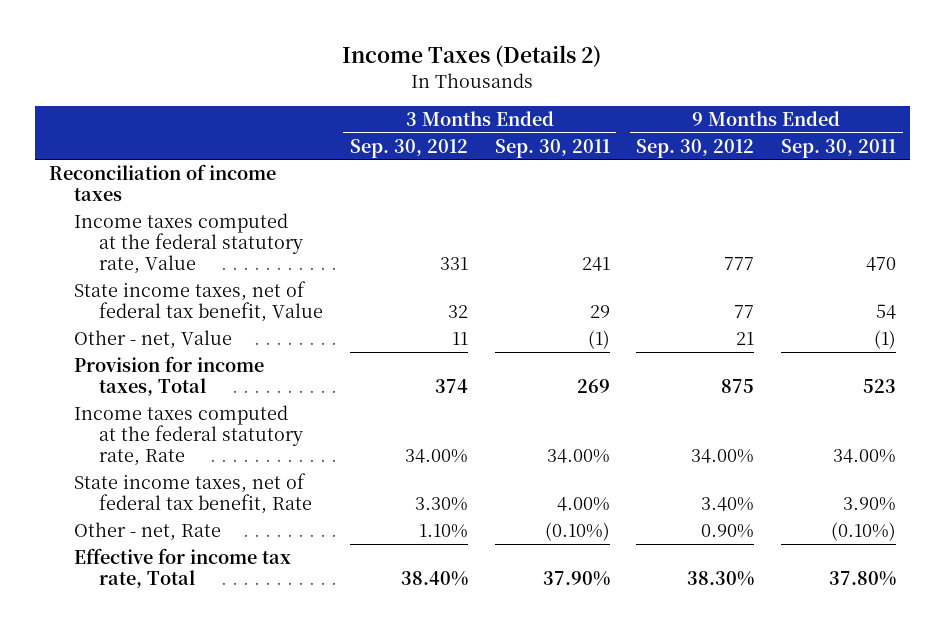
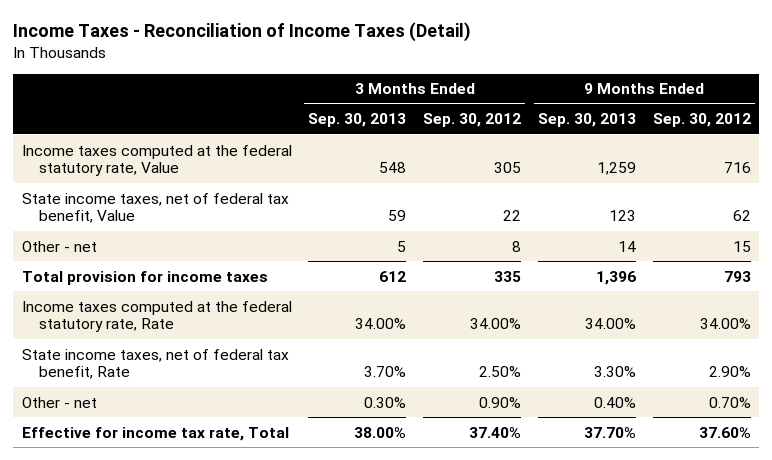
- Income Taxes (Details 2)
+ Income Taxes - Reconciliation of Income Taxes (Detail)
- | 3 Months Ended Sep. 30, 2012 | 3 Months Ended Sep. 30, 2011 | 9 Months Ended Sep. 30, 2012 | 9 Months Ended Sep. 30, 2011
+ | 3 Months Ended Sep. 30, 2013 | 3 Months Ended Sep. 30, 2012 | 9 Months Ended Sep. 30, 2013 | 9 Months Ended Sep. 30, 2012
- Reconciliation of income taxes
- Income taxes computed at the federal statutory rate, Value | 331 | 241 | 777 | 470
- State income taxes, net of federal tax benefit, Value | 32 | 29 | 77 | 54
- Other - net, Value | 11 | (1) | 21 | (1)
- Provision for income taxes, Total | 374 | 269 | 875 | 523
+ Income taxes computed at the federal statutory rate, Value | 548 | 305 | 1,259 | 716
+ State income taxes, net of federal tax benefit, Value | 59 | 22 | 123 | 62
+ Other - net | 5 | 8 | 14 | 15
+ Total provision for income taxes | 612 | 335 | 1,396 | 793
- State income taxes, net of federal tax benefit, Rate | 3.30% | 4.00% | 3.40% | 3.90%
- Other - net, Rate | 1.10% | (0.10%) | 0.90% | (0.10%)
- Effective for income tax rate, Total | 38.40% | 37.90% | 38.30% | 37.80%
+ State income taxes, net of federal tax benefit, Rate | 3.70% | 2.50% | 3.30% | 2.90%
+ Other - net | 0.30% | 0.90% | 0.40% | 0.70%
+ Effective for income tax rate, Total | 38.00% | 37.40% | 37.70% | 37.60%

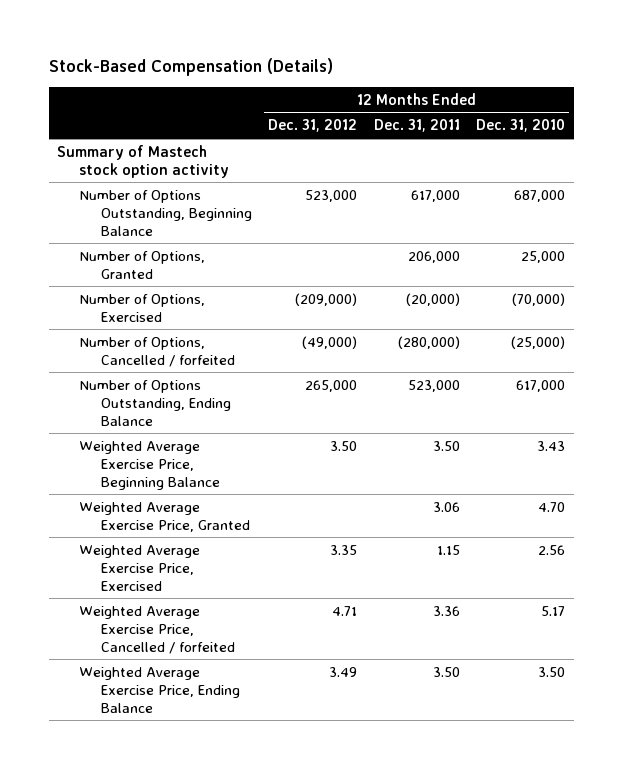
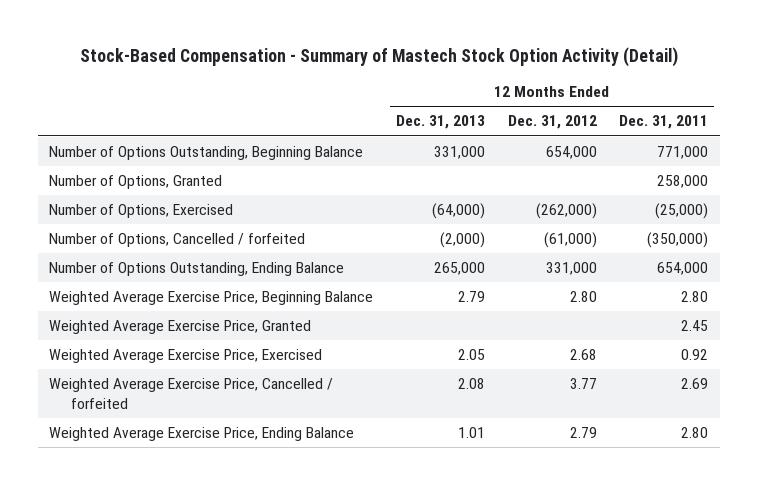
- Stock-Based Compensation (Details)
+ Stock-Based Compensation - Summary of Mastech Stock Option Activity (Detail)
- | 12 Months Ended Dec. 31, 2012 | 12 Months Ended Dec. 31, 2011 | 12 Months Ended Dec. 31, 2010
+ | 12 Months Ended Dec. 31, 2013 | 12 Months Ended Dec. 31, 2012 | 12 Months Ended Dec. 31, 2011
- Summary of Mastech stock option activity
- Number of Options Outstanding, Beginning Balance | 523,000 | 617,000 | 687,000
- Number of Options, Granted | | 206,000 | 25,000
- Number of Options, Exercised | (209,000) | (20,000) | (70,000)
- Number of Options, Cancelled / forfeited | (49,000) | (280,000) | (25,000)
- Number of Options Outstanding, Ending Balance | 265,000 | 523,000 | 617,000
- Weighted Average Exercise Price, Beginning Balance | 3.50 | 3.50 | 3.43
- Weighted Average Exercise Price, Granted | | 3.06 | 4.70
- Weighted Average Exercise Price, Exercised | 3.35 | 1.15 | 2.56
- Weighted Average Exercise Price, Cancelled / forfeited | 4.71 | 3.36 | 5.17
- Weighted Average Exercise Price, Ending Balance | 3.49 | 3.50 | 3.50
+ Number of Options Outstanding, Beginning Balance | 331,000 | 654,000 | 771,000
+ Number of Options, Granted | | | 258,000
+ Number of Options, Exercised | (64,000) | (262,000) | (25,000)
+ Number of Options, Cancelled / forfeited | (2,000) | (61,000) | (350,000)
+ Number of Options Outstanding, Ending Balance | 265,000 | 331,000 | 654,000
+ Weighted Average Exercise Price, Beginning Balance | 2.79 | 2.80 | 2.80
+ Weighted Average Exercise Price, Granted | | | 2.45
+ Weighted Average Exercise Price, Exercised | 2.05 | 2.68 | 0.92
+ Weighted Average Exercise Price, Cancelled / forfeited | 2.08 | 3.77 | 2.69
+ Weighted Average Exercise Price, Ending Balance | 1.01 | 2.79 | 2.80

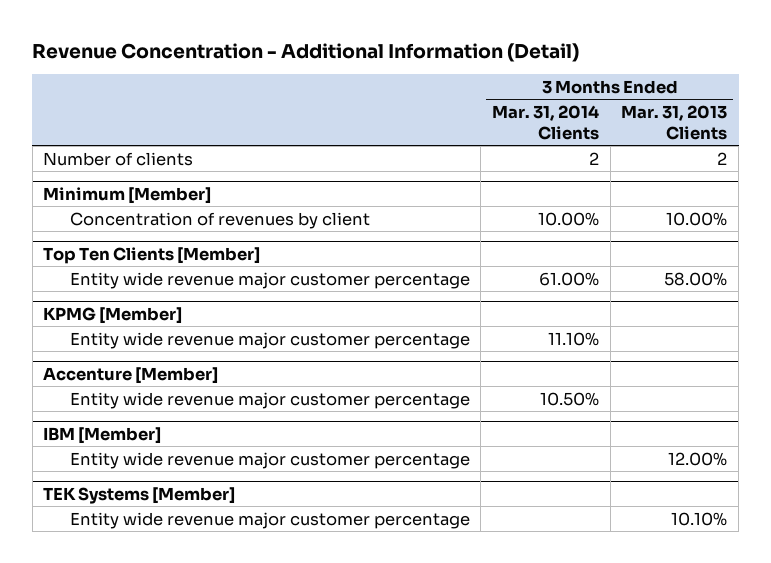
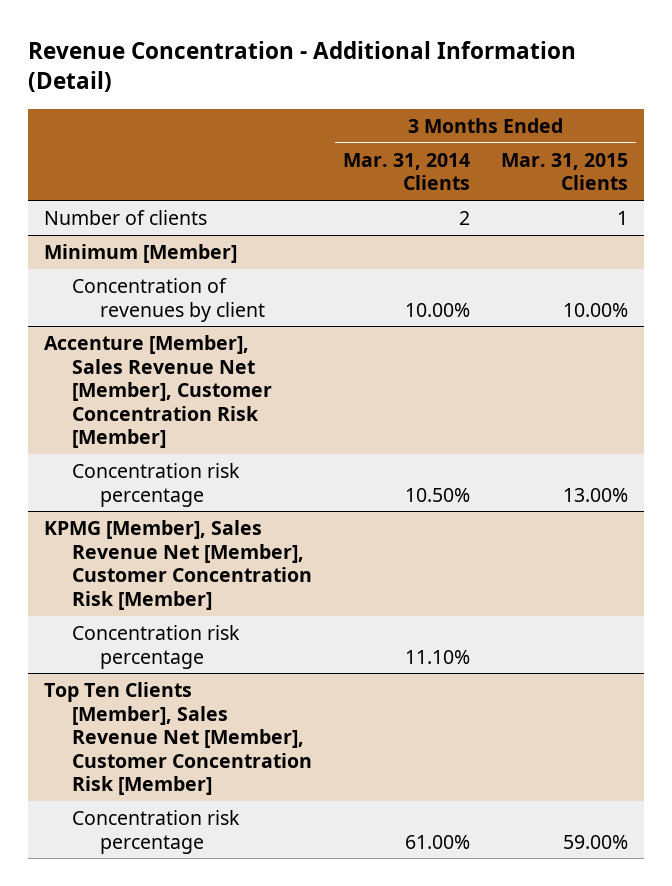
- | 3 Months Ended Mar. 31, 2014 Clients | 3 Months Ended Mar. 31, 2013 Clients
+ | 3 Months Ended Mar. 31, 2014 Clients | 3 Months Ended Mar. 31, 2015 Clients
- Top Ten Clients [Member]
- Entity wide revenue major customer percentage | 61.00% | 58.00%
- KPMG [Member]
- Entity wide revenue major customer percentage | 11.10% |
- Accenture [Member]
- Entity wide revenue major customer percentage | 10.50% |
- IBM [Member]
- Entity wide revenue major customer percentage | | 12.00%
- TEK Systems [Member]
- Entity wide revenue major customer percentage | | 10.10%
+ Accenture [Member], Sales Revenue Net [Member], Customer Concentration Risk [Member]
+ Concentration risk percentage | 10.50% | 13.00%
+ KPMG [Member], Sales Revenue Net [Member], Customer Concentration Risk [Member]
+ Concentration risk percentage | 11.10% |
+ Top Ten Clients [Member], Sales Revenue Net [Member], Customer Concentration Risk [Member]
+ Concentration risk percentage | 61.00% | 59.00%

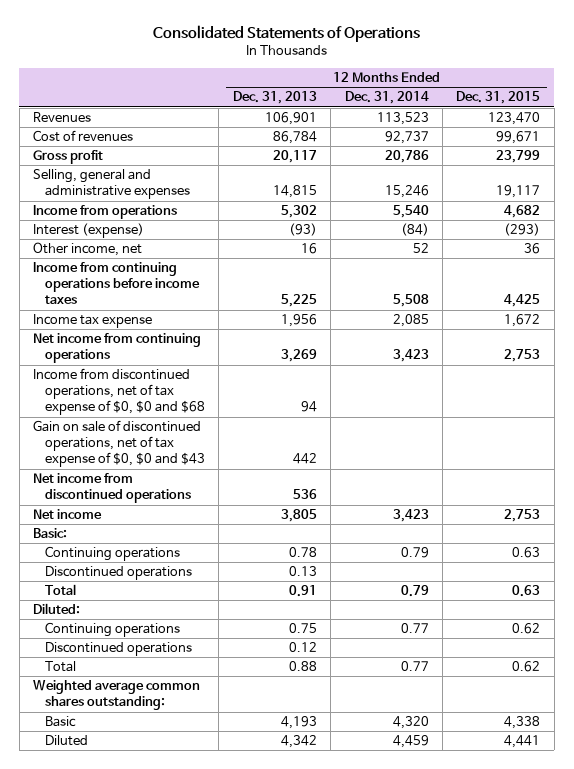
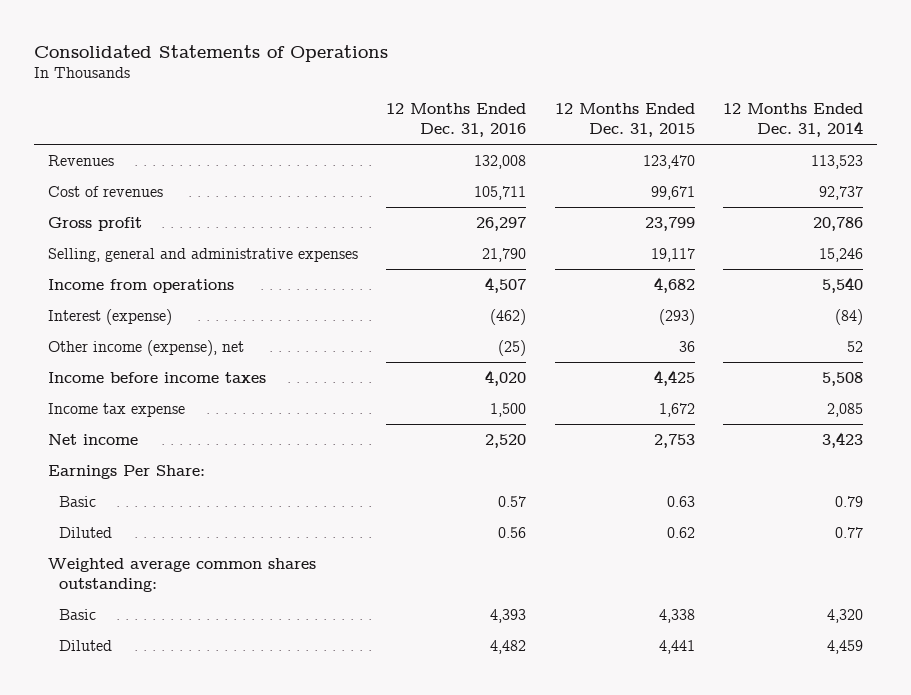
- | 12 Months Ended Dec. 31, 2013 | 12 Months Ended Dec. 31, 2014 | 12 Months Ended Dec. 31, 2015
+ | 12 Months Ended Dec. 31, 2016 | 12 Months Ended Dec. 31, 2015 | 12 Months Ended Dec. 31, 2014
- Other income, net | 16 | 52 | 36
- Income from continuing operations before income taxes | 5,225 | 5,508 | 4,425
+ Other income (expense), net | (25) | 36 | 52
+ Income before income taxes | 4,020 | 4,425 | 5,508
- Net income from continuing operations | 3,269 | 3,423 | 2,753
- Income from discontinued operations, net of tax expense of $0, $0 and $68 | 94 | |
- Gain on sale of discontinued operations, net of tax expense of $0, $0 and $43 | 442 | |
- Net income from discontinued operations | 536 | |
- Basic:
- Continuing operations | 0.78 | 0.79 | 0.63
- Discontinued operations | 0.13 | |
- Total | 0.91 | 0.79 | 0.63
- Diluted:
- Continuing operations | 0.75 | 0.77 | 0.62
- Discontinued operations | 0.12 | |
- Total | 0.88 | 0.77 | 0.62
+ Earnings Per Share:
+ Basic | 0.57 | 0.63 | 0.79
+ Diluted | 0.56 | 0.62 | 0.77

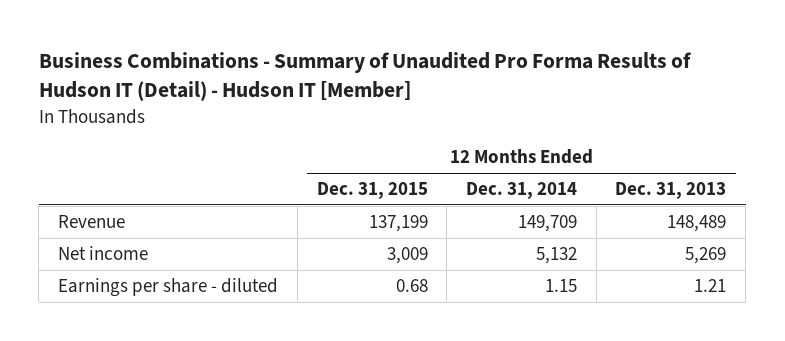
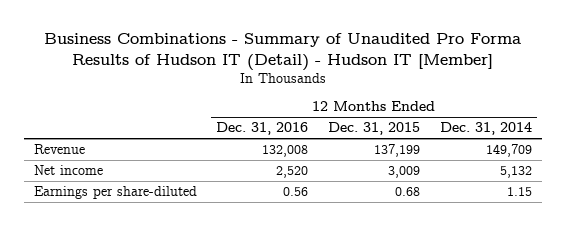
- | 12 Months Ended Dec. 31, 2015 | 12 Months Ended Dec. 31, 2014 | 12 Months Ended Dec. 31, 2013
+ | 12 Months Ended Dec. 31, 2016 | 12 Months Ended Dec. 31, 2015 | 12 Months Ended Dec. 31, 2014
- Earnings per share - diluted | 0.68 | 1.15 | 1.21
+ Earnings per share-diluted | 0.56 | 0.68 | 1.15

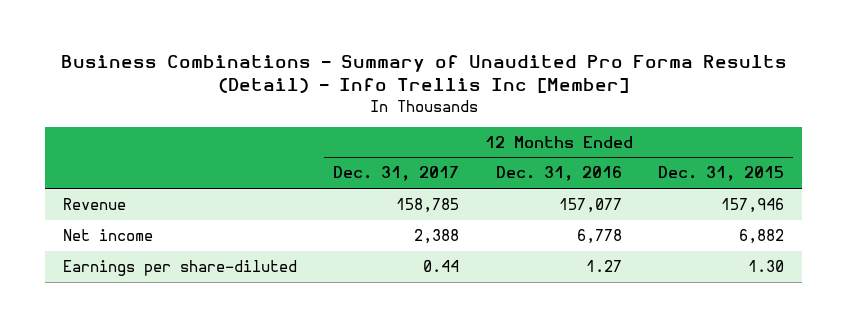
- Business Combinations - Summary of Unaudited Pro Forma Results of Hudson IT (Detail) - Hudson IT [Member]
+ Business Combinations - Summary of Unaudited Pro Forma Results (Detail) - Info Trellis Inc [Member]
- | 12 Months Ended Dec. 31, 2016 | 12 Months Ended Dec. 31, 2015 | 12 Months Ended Dec. 31, 2014
+ | 12 Months Ended Dec. 31, 2017 | 12 Months Ended Dec. 31, 2016 | 12 Months Ended Dec. 31, 2015
- Revenue | 132,008 | 137,199 | 149,709
- Net income | 2,520 | 3,009 | 5,132
- Earnings per share-diluted | 0.56 | 0.68 | 1.15
+ Revenue | 158,785 | 157,077 | 157,946
+ Net income | 2,388 | 6,778 | 6,882
+ Earnings per share-diluted | 0.44 | 1.27 | 1.30

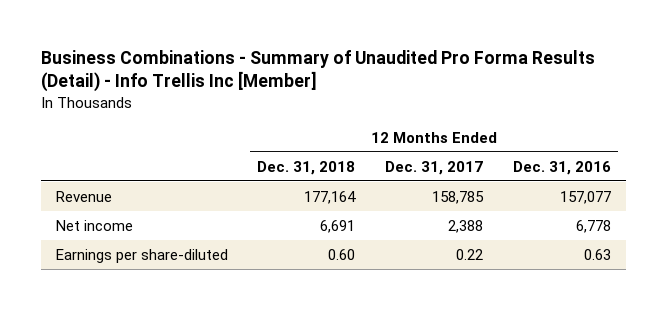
- | 12 Months Ended Dec. 31, 2017 | 12 Months Ended Dec. 31, 2016 | 12 Months Ended Dec. 31, 2015
+ | 12 Months Ended Dec. 31, 2018 | 12 Months Ended Dec. 31, 2017 | 12 Months Ended Dec. 31, 2016
- Earnings per share-diluted | 0.44 | 1.27 | 1.30
+ Earnings per share-diluted | 0.60 | 0.22 | 0.63

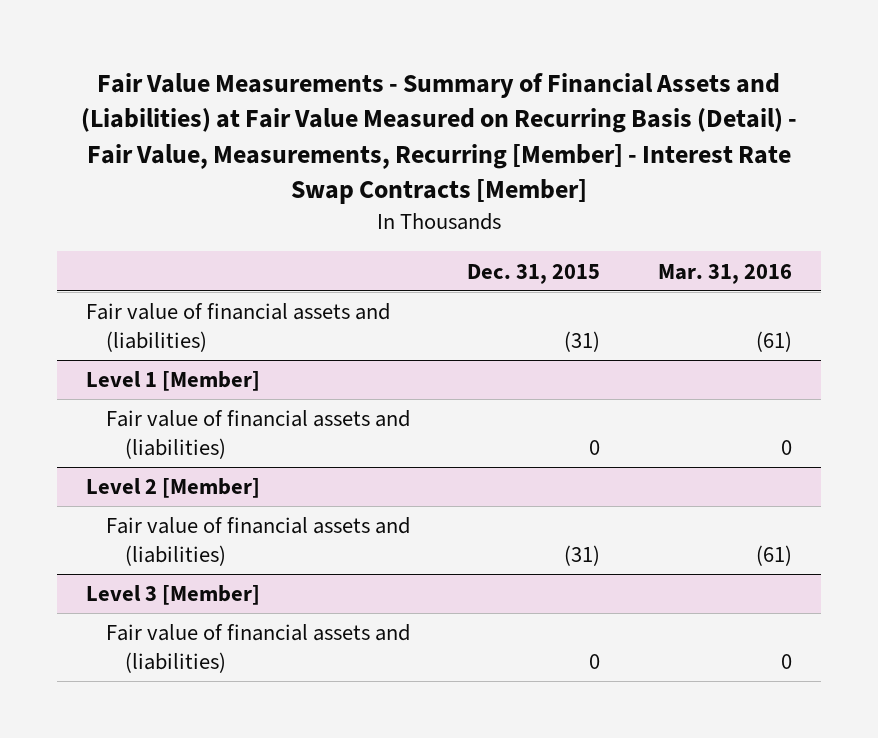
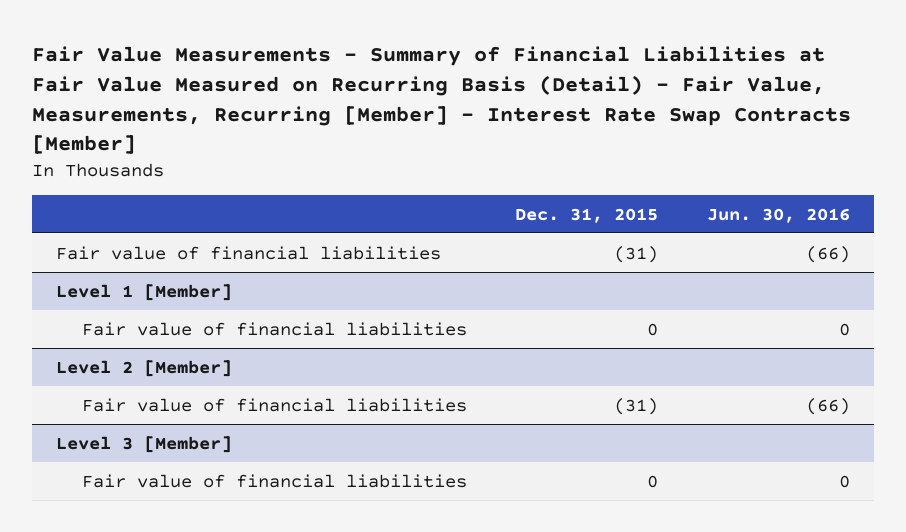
- Fair Value Measurements - Summary of Financial Assets and (Liabilities) at Fair Value Measured on Recurring Basis (Detail) - Fair Value, Measurements, Recurring [Member] - Interest Rate Swap Contracts [Member]
+ Fair Value Measurements - Summary of Financial Liabilities at Fair Value Measured on Recurring Basis (Detail) - Fair Value, Measurements, Recurring [Member] - Interest Rate Swap Contracts [Member]
- | Dec. 31, 2015 | Mar. 31, 2016
+ | Dec. 31, 2015 | Jun. 30, 2016
- Fair value of financial assets and (liabilities) | (31) | (61)
+ Fair value of financial liabilities | (31) | (66)
@ Level 1 [Member]
- Fair value of financial assets and (liabilities) | 0 | 0
+ Fair value of financial liabilities | 0 | 0
@ Level 2 [Member]
- Fair value of financial assets and (liabilities) | (31) | (61)
+ Fair value of financial liabilities | (31) | (66)
@ Level 3 [Member]
- Fair value of financial assets and (liabilities) | 0 | 0
+ Fair value of financial liabilities | 0 | 0

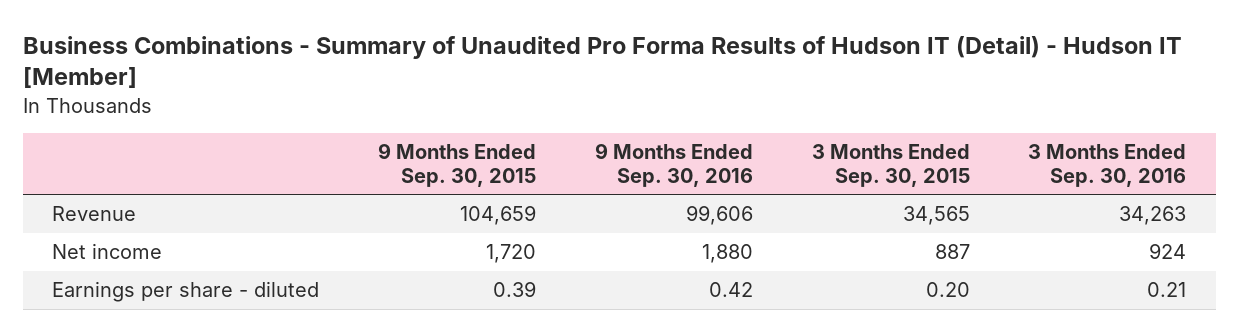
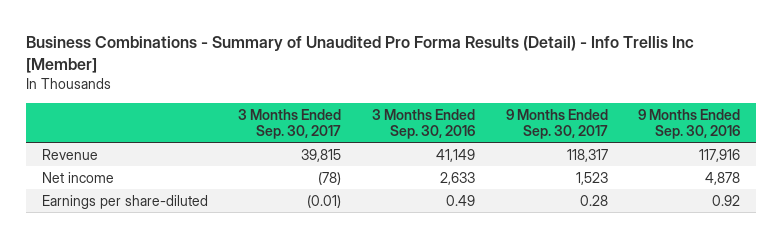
- Business Combinations - Summary of Unaudited Pro Forma Results of Hudson IT (Detail) - Hudson IT [Member]
+ Business Combinations - Summary of Unaudited Pro Forma Results (Detail) - Info Trellis Inc [Member]
- | 9 Months Ended Sep. 30, 2015 | 9 Months Ended Sep. 30, 2016 | 3 Months Ended Sep. 30, 2015 | 3 Months Ended Sep. 30, 2016
+ | 3 Months Ended Sep. 30, 2017 | 3 Months Ended Sep. 30, 2016 | 9 Months Ended Sep. 30, 2017 | 9 Months Ended Sep. 30, 2016
- Revenue | 104,659 | 99,606 | 34,565 | 34,263
- Net income | 1,720 | 1,880 | 887 | 924
- Earnings per share - diluted | 0.39 | 0.42 | 0.20 | 0.21
+ Revenue | 39,815 | 41,149 | 118,317 | 117,916
+ Net income | (78) | 2,633 | 1,523 | 4,878
+ Earnings per share-diluted | (0.01) | 0.49 | 0.28 | 0.92

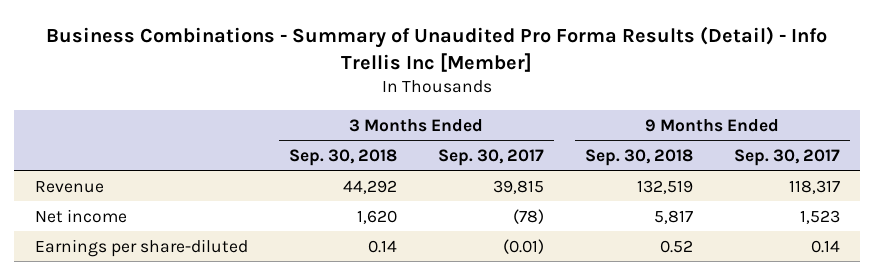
- | 3 Months Ended Sep. 30, 2017 | 3 Months Ended Sep. 30, 2016 | 9 Months Ended Sep. 30, 2017 | 9 Months Ended Sep. 30, 2016
+ | 3 Months Ended Sep. 30, 2018 | 3 Months Ended Sep. 30, 2017 | 9 Months Ended Sep. 30, 2018 | 9 Months Ended Sep. 30, 2017
- Earnings per share-diluted | (0.01) | 0.49 | 0.28 | 0.92
+ Earnings per share-diluted | 0.14 | (0.01) | 0.52 | 0.14

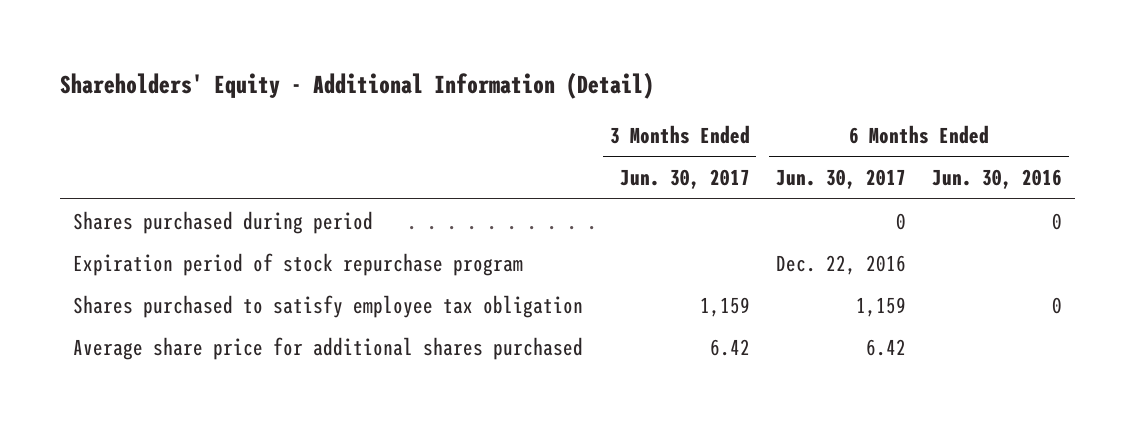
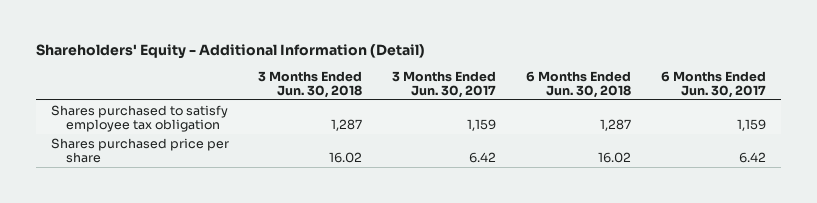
- | 3 Months Ended Jun. 30, 2017 | 6 Months Ended Jun. 30, 2017 | 6 Months Ended Jun. 30, 2016
+ | 3 Months Ended Jun. 30, 2018 | 3 Months Ended Jun. 30, 2017 | 6 Months Ended Jun. 30, 2018 | 6 Months Ended Jun. 30, 2017
- Shares purchased during period | | 0 | 0
- Expiration period of stock repurchase program | | Dec. 22, 2016 |
- Average share price for additional shares purchased | 6.42 | 6.42 |
+ Shares purchased price per share | 16.02 | 6.42 | 16.02 | 6.42

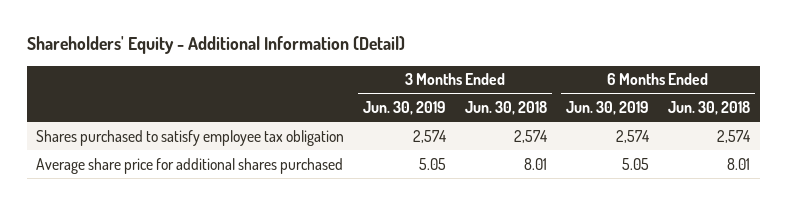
- | 3 Months Ended Jun. 30, 2018 | 3 Months Ended Jun. 30, 2017 | 6 Months Ended Jun. 30, 2018 | 6 Months Ended Jun. 30, 2017
+ | 3 Months Ended Jun. 30, 2019 | 3 Months Ended Jun. 30, 2018 | 6 Months Ended Jun. 30, 2019 | 6 Months Ended Jun. 30, 2018
- Shares purchased to satisfy employee tax obligation | 1,287 | 1,159 | 1,287 | 1,159
- Shares purchased price per share | 16.02 | 6.42 | 16.02 | 6.42
+ Shares purchased to satisfy employee tax obligation | 2,574 | 2,574 | 2,574 | 2,574
+ Average share price for additional shares purchased | 5.05 | 8.01 | 5.05 | 8.01

